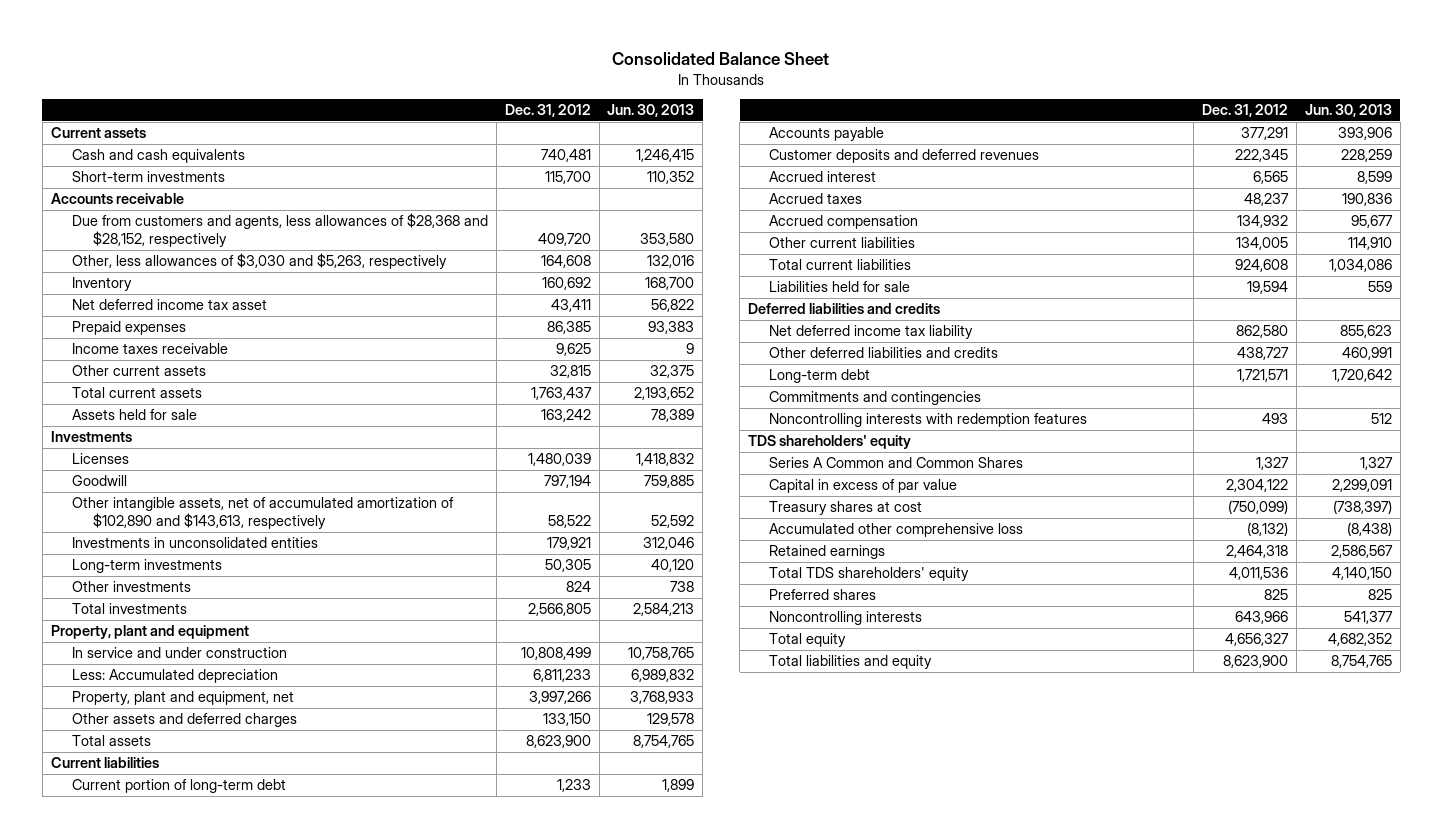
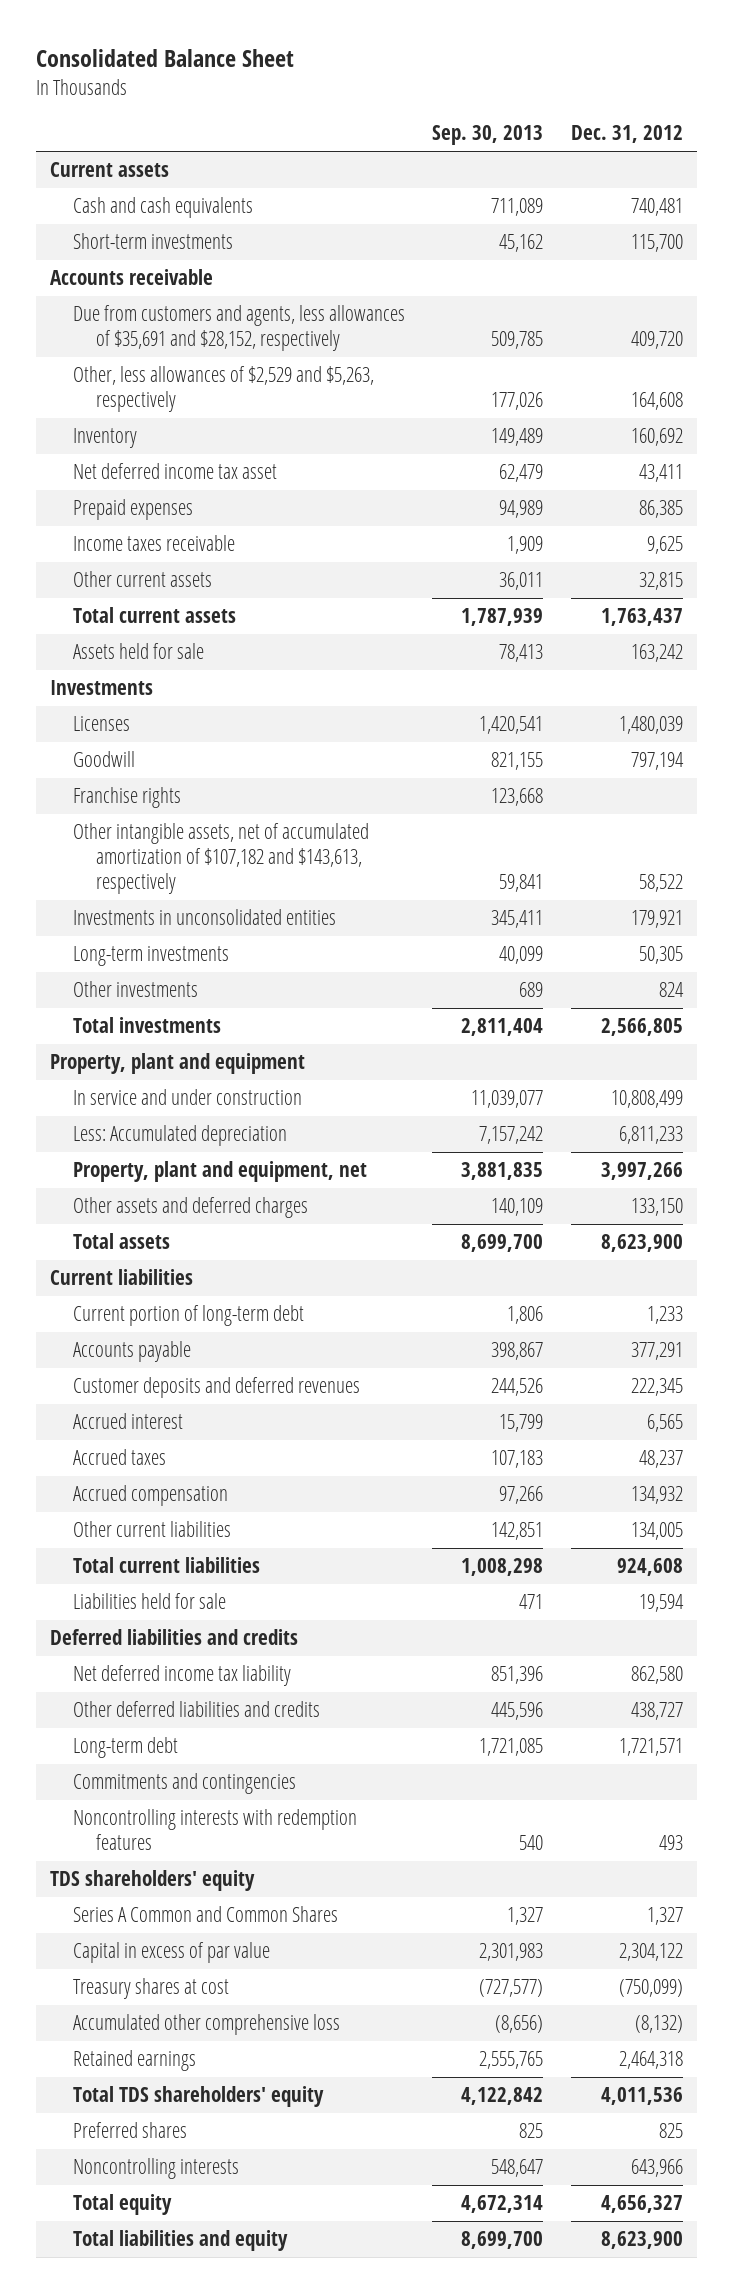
- | Dec. 31, 2012 | Jun. 30, 2013
+ | Sep. 30, 2013 | Dec. 31, 2012
- Due from customers and agents, less allowances of $28,368 and $28,152, respectively | 409,720 | 353,580
- Other, less allowances of $3,030 and $5,263, respectively | 164,608 | 132,016
+ Due from customers and agents, less allowances of $35,691 and $28,152, respectively | 509,785 | 409,720
+ Other, less allowances of $2,529 and $5,263, respectively | 177,026 | 164,608
- Other intangible assets, net of accumulated amortization of $102,890 and $143,613, respectively | 58,522 | 52,592
+ Franchise rights | 123,668 |
+ Other intangible assets, net of accumulated amortization of $107,182 and $143,613, respectively | 59,841 | 58,522

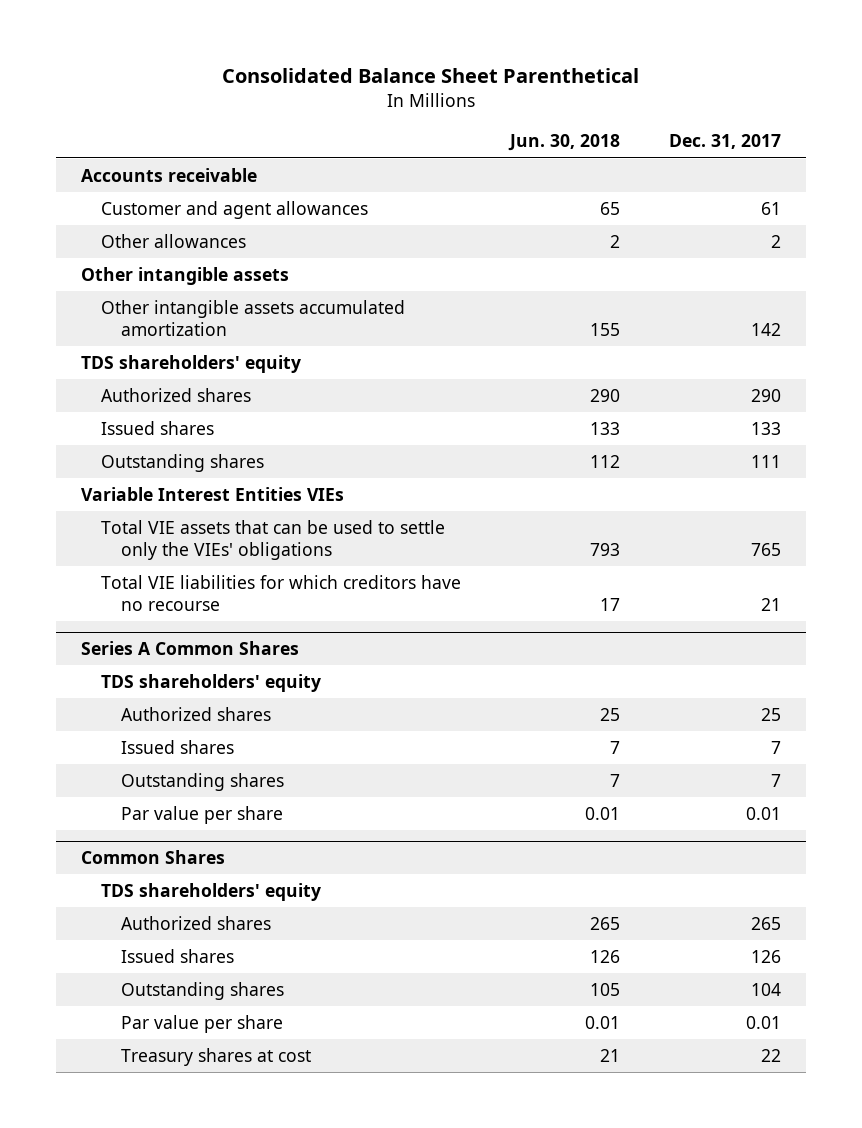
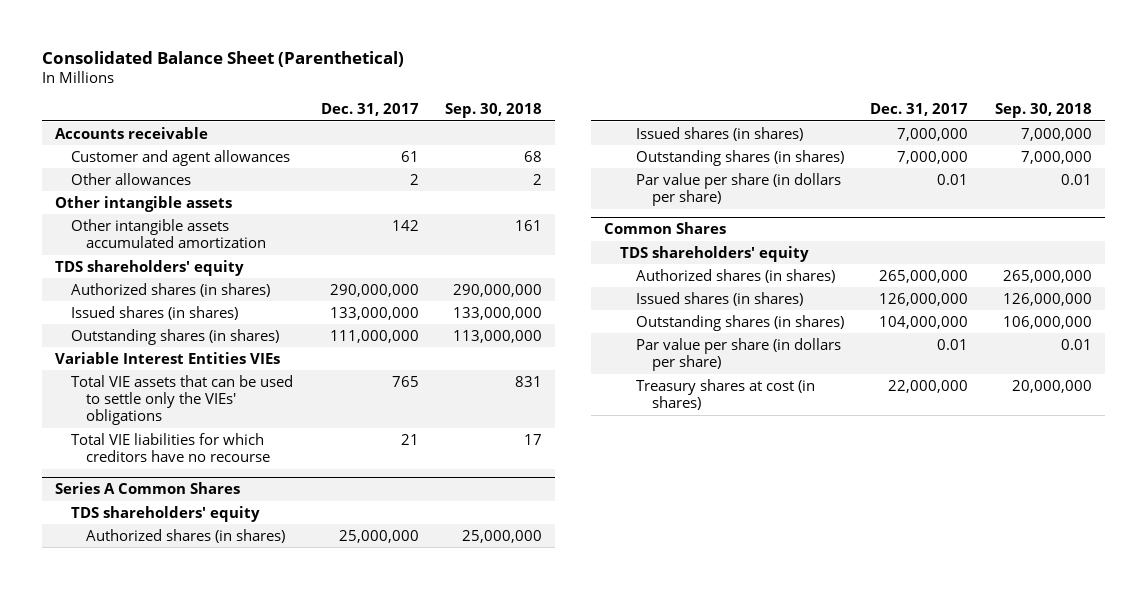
- Consolidated Balance Sheet Parenthetical
+ Consolidated Balance Sheet (Parenthetical)
- | Jun. 30, 2018 | Dec. 31, 2017
+ | Dec. 31, 2017 | Sep. 30, 2018
- Authorized shares | 290 | 290
- Issued shares | 133 | 133
- Outstanding shares | 112 | 111
+ Authorized shares (in shares) | 290,000,000 | 290,000,000
+ Issued shares (in shares) | 133,000,000 | 133,000,000
+ Outstanding shares (in shares) | 111,000,000 | 113,000,000
@ Series A Common Shares
- Authorized shares | 25 | 25
- Issued shares | 7 | 7
- Outstanding shares | 7 | 7
- Par value per share | 0.01 | 0.01
+ Authorized shares (in shares) | 25,000,000 | 25,000,000
+ Issued shares (in shares) | 7,000,000 | 7,000,000
+ Outstanding shares (in shares) | 7,000,000 | 7,000,000
+ Par value per share (in dollars per share) | 0.01 | 0.01
@ Common Shares
- Authorized shares | 265 | 265
- Issued shares | 126 | 126
- Outstanding shares | 105 | 104
- Par value per share | 0.01 | 0.01
- Treasury shares at cost | 21 | 22
+ Authorized shares (in shares) | 265,000,000 | 265,000,000
+ Issued shares (in shares) | 126,000,000 | 126,000,000
+ Outstanding shares (in shares) | 104,000,000 | 106,000,000
+ Par value per share (in dollars per share) | 0.01 | 0.01
+ Treasury shares at cost (in shares) | 22,000,000 | 20,000,000

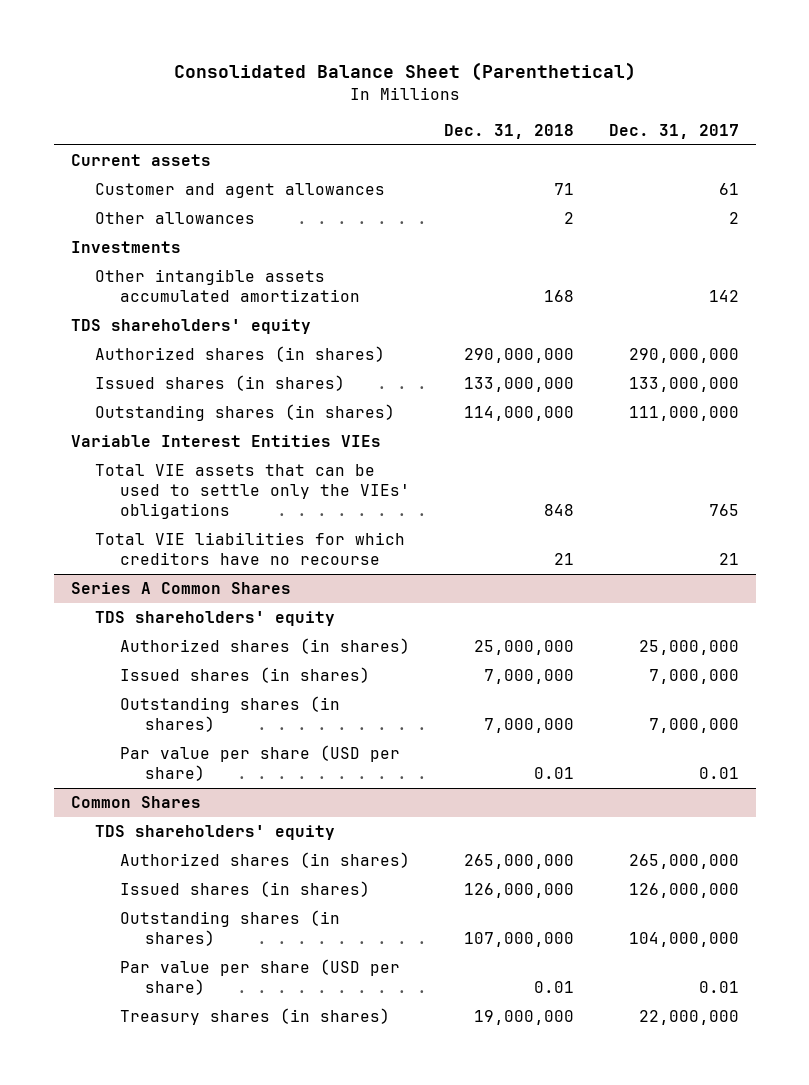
- | Dec. 31, 2017 | Sep. 30, 2018
+ | Dec. 31, 2018 | Dec. 31, 2017
- Accounts receivable
+ Current assets
- Other intangible assets
+ Investments
@ Series A Common Shares
- Par value per share (in dollars per share) | 0.01 | 0.01
+ Par value per share (USD per share) | 0.01 | 0.01
@ Common Shares
- Par value per share (in dollars per share) | 0.01 | 0.01
- Treasury shares at cost (in shares) | 22,000,000 | 20,000,000
+ Par value per share (USD per share) | 0.01 | 0.01
+ Treasury shares (in shares) | 19,000,000 | 22,000,000

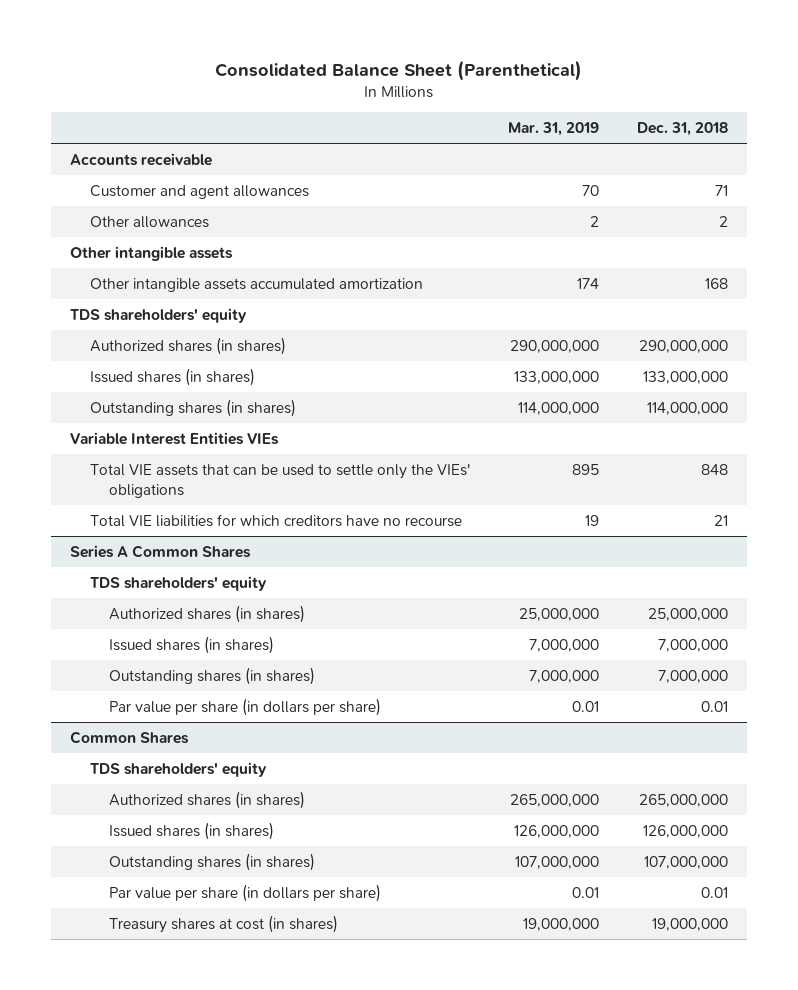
- | Dec. 31, 2018 | Dec. 31, 2017
+ | Mar. 31, 2019 | Dec. 31, 2018
- Current assets
+ Accounts receivable
- Investments
+ Other intangible assets
@ Series A Common Shares
- Par value per share (USD per share) | 0.01 | 0.01
+ Par value per share (in dollars per share) | 0.01 | 0.01
@ Common Shares
- Par value per share (USD per share) | 0.01 | 0.01
- Treasury shares (in shares) | 19,000,000 | 22,000,000
+ Par value per share (in dollars per share) | 0.01 | 0.01
+ Treasury shares at cost (in shares) | 19,000,000 | 19,000,000

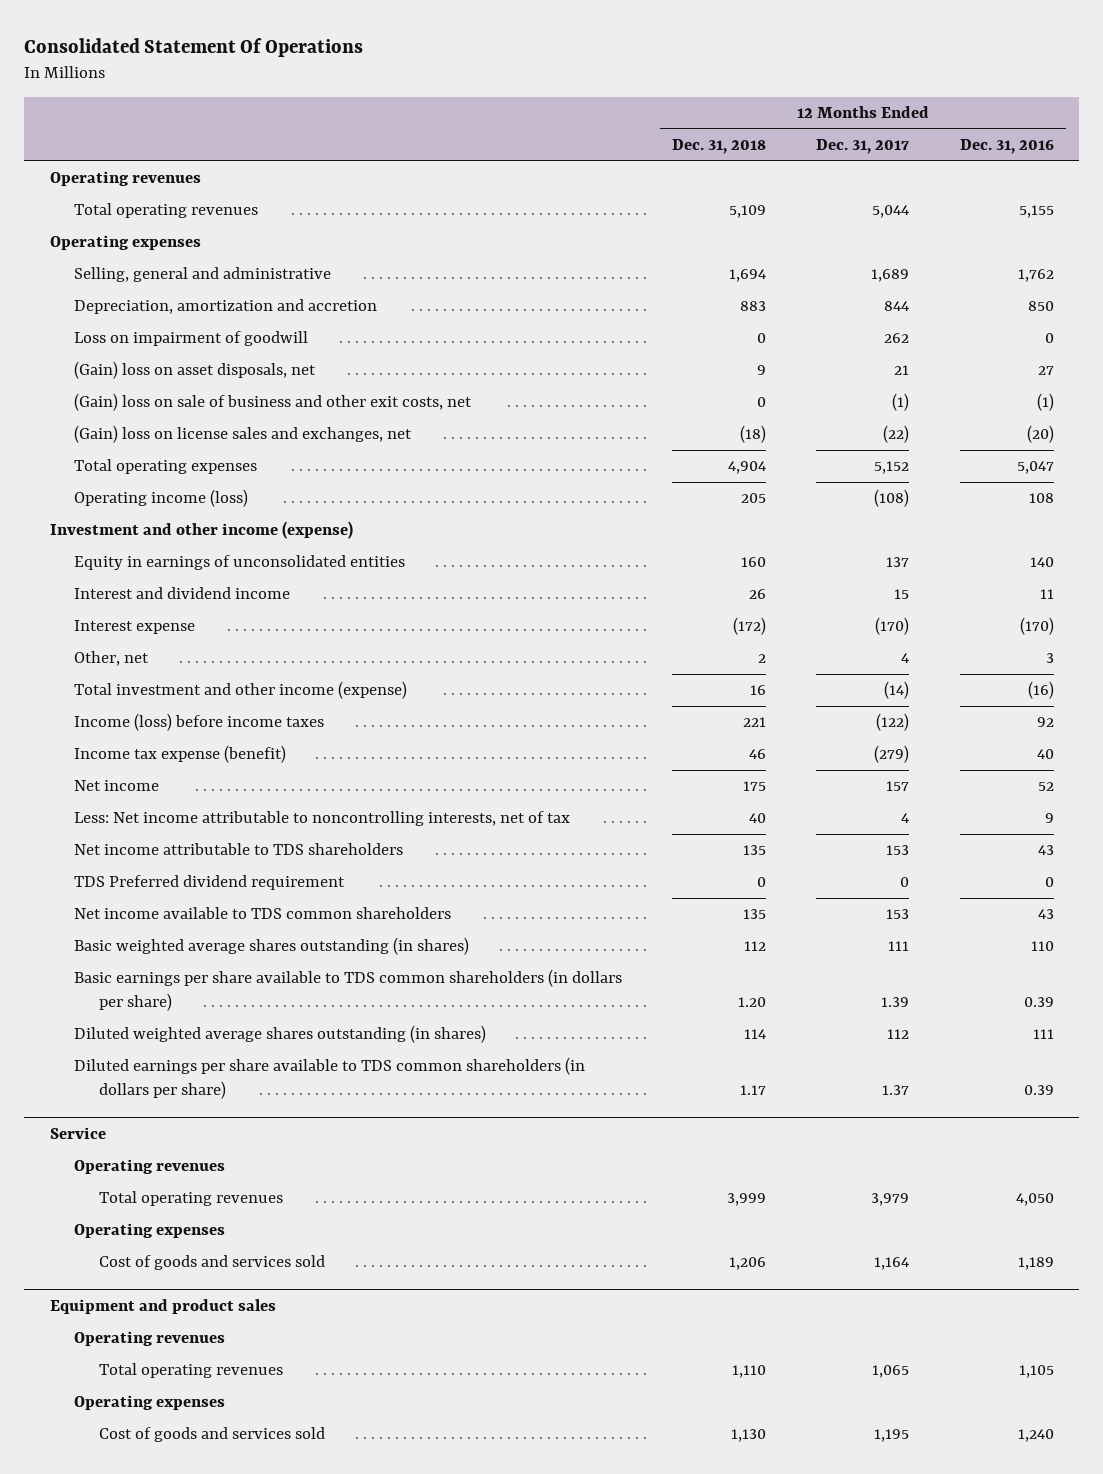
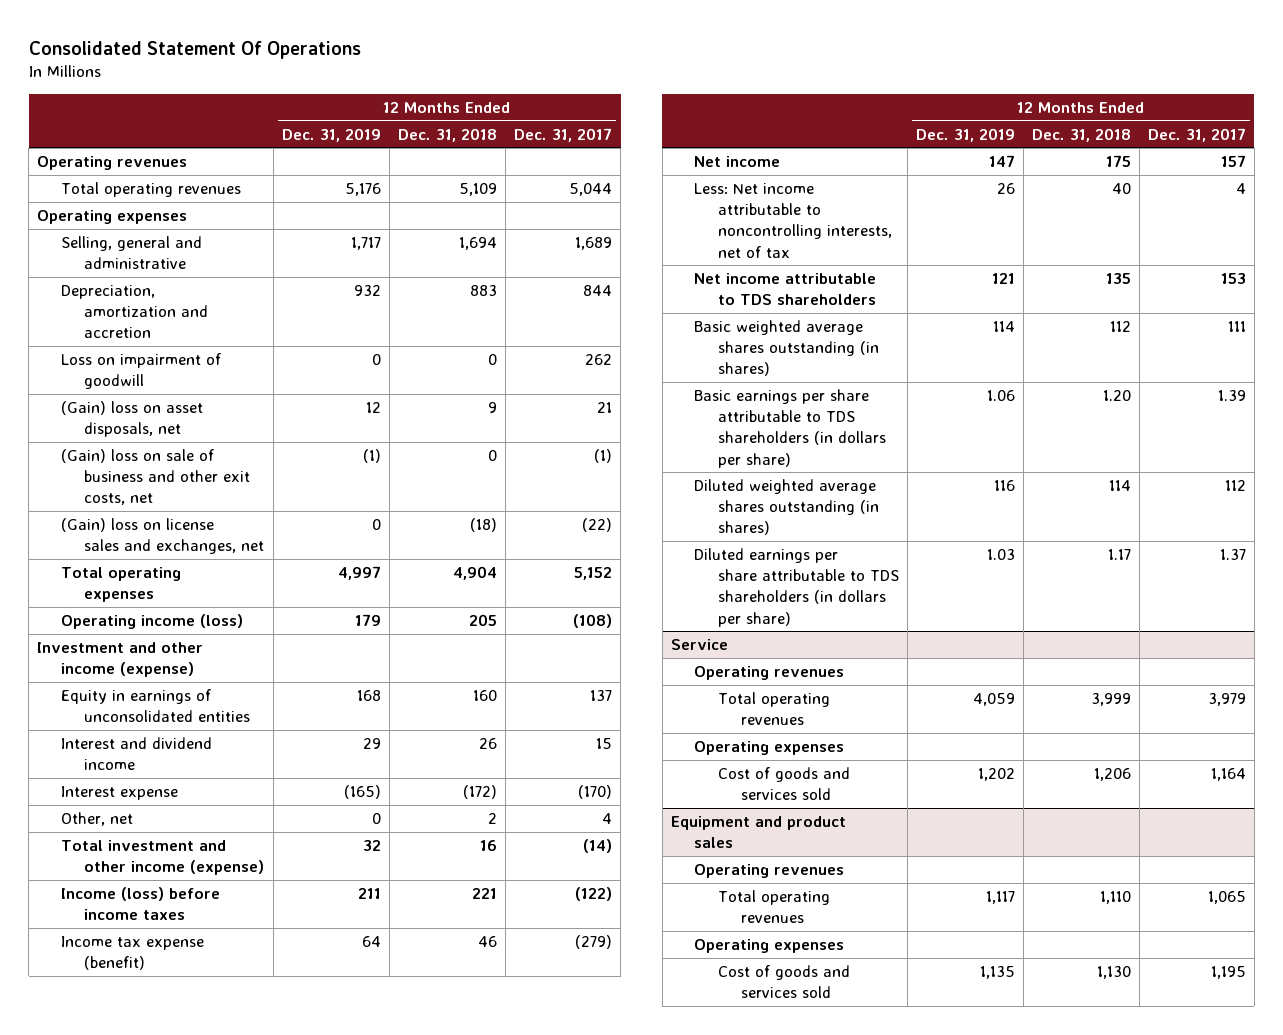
- | 12 Months Ended Dec. 31, 2018 | 12 Months Ended Dec. 31, 2017 | 12 Months Ended Dec. 31, 2016
+ | 12 Months Ended Dec. 31, 2019 | 12 Months Ended Dec. 31, 2018 | 12 Months Ended Dec. 31, 2017
- TDS Preferred dividend requirement | 0 | 0 | 0
- Net income available to TDS common shareholders | 135 | 153 | 43
- Basic earnings per share available to TDS common shareholders (in dollars per share) | 1.20 | 1.39 | 0.39
+ Basic earnings per share attributable to TDS shareholders (in dollars per share) | 1.06 | 1.20 | 1.39
- Diluted earnings per share available to TDS common shareholders (in dollars per share) | 1.17 | 1.37 | 0.39
+ Diluted earnings per share attributable to TDS shareholders (in dollars per share) | 1.03 | 1.17 | 1.37

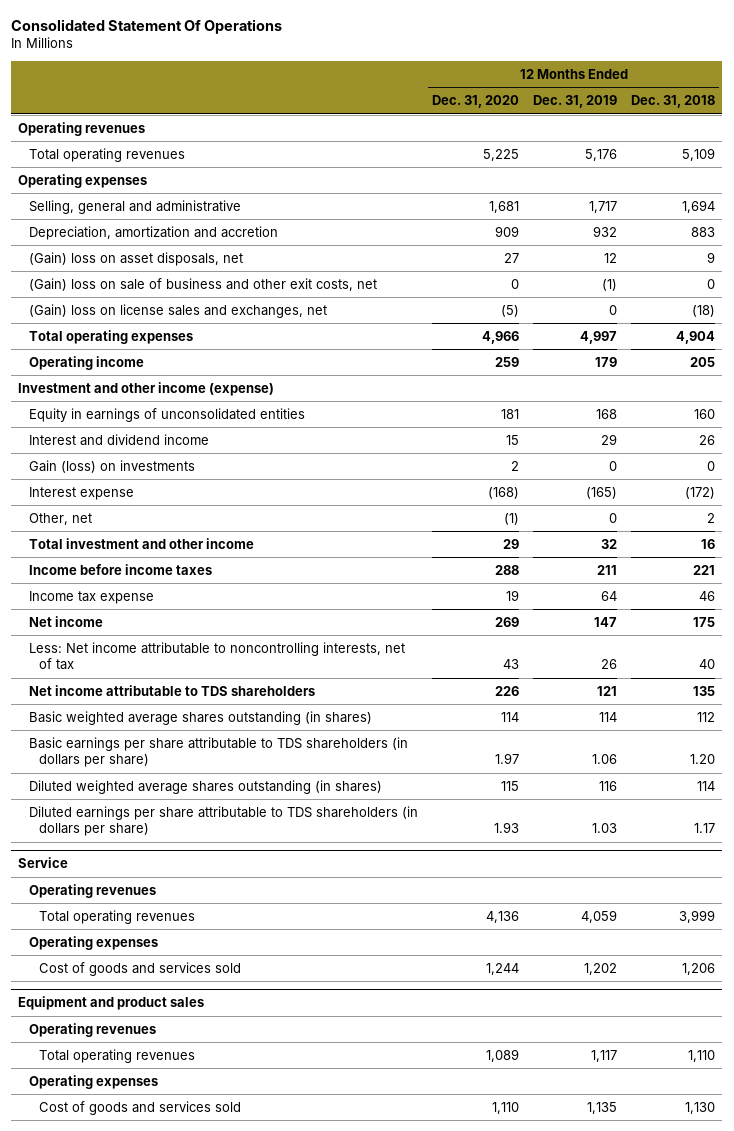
- | 12 Months Ended Dec. 31, 2019 | 12 Months Ended Dec. 31, 2018 | 12 Months Ended Dec. 31, 2017
+ | 12 Months Ended Dec. 31, 2020 | 12 Months Ended Dec. 31, 2019 | 12 Months Ended Dec. 31, 2018
- Loss on impairment of goodwill | 0 | 0 | 262
- Operating income (loss) | 179 | 205 | (108)
+ Operating income | 259 | 179 | 205
+ Gain (loss) on investments | 2 | 0 | 0
- Total investment and other income (expense) | 32 | 16 | (14)
- Income (loss) before income taxes | 211 | 221 | (122)
- Income tax expense (benefit) | 64 | 46 | (279)
+ Total investment and other income | 29 | 32 | 16
+ Income before income taxes | 288 | 211 | 221
+ Income tax expense | 19 | 64 | 46

